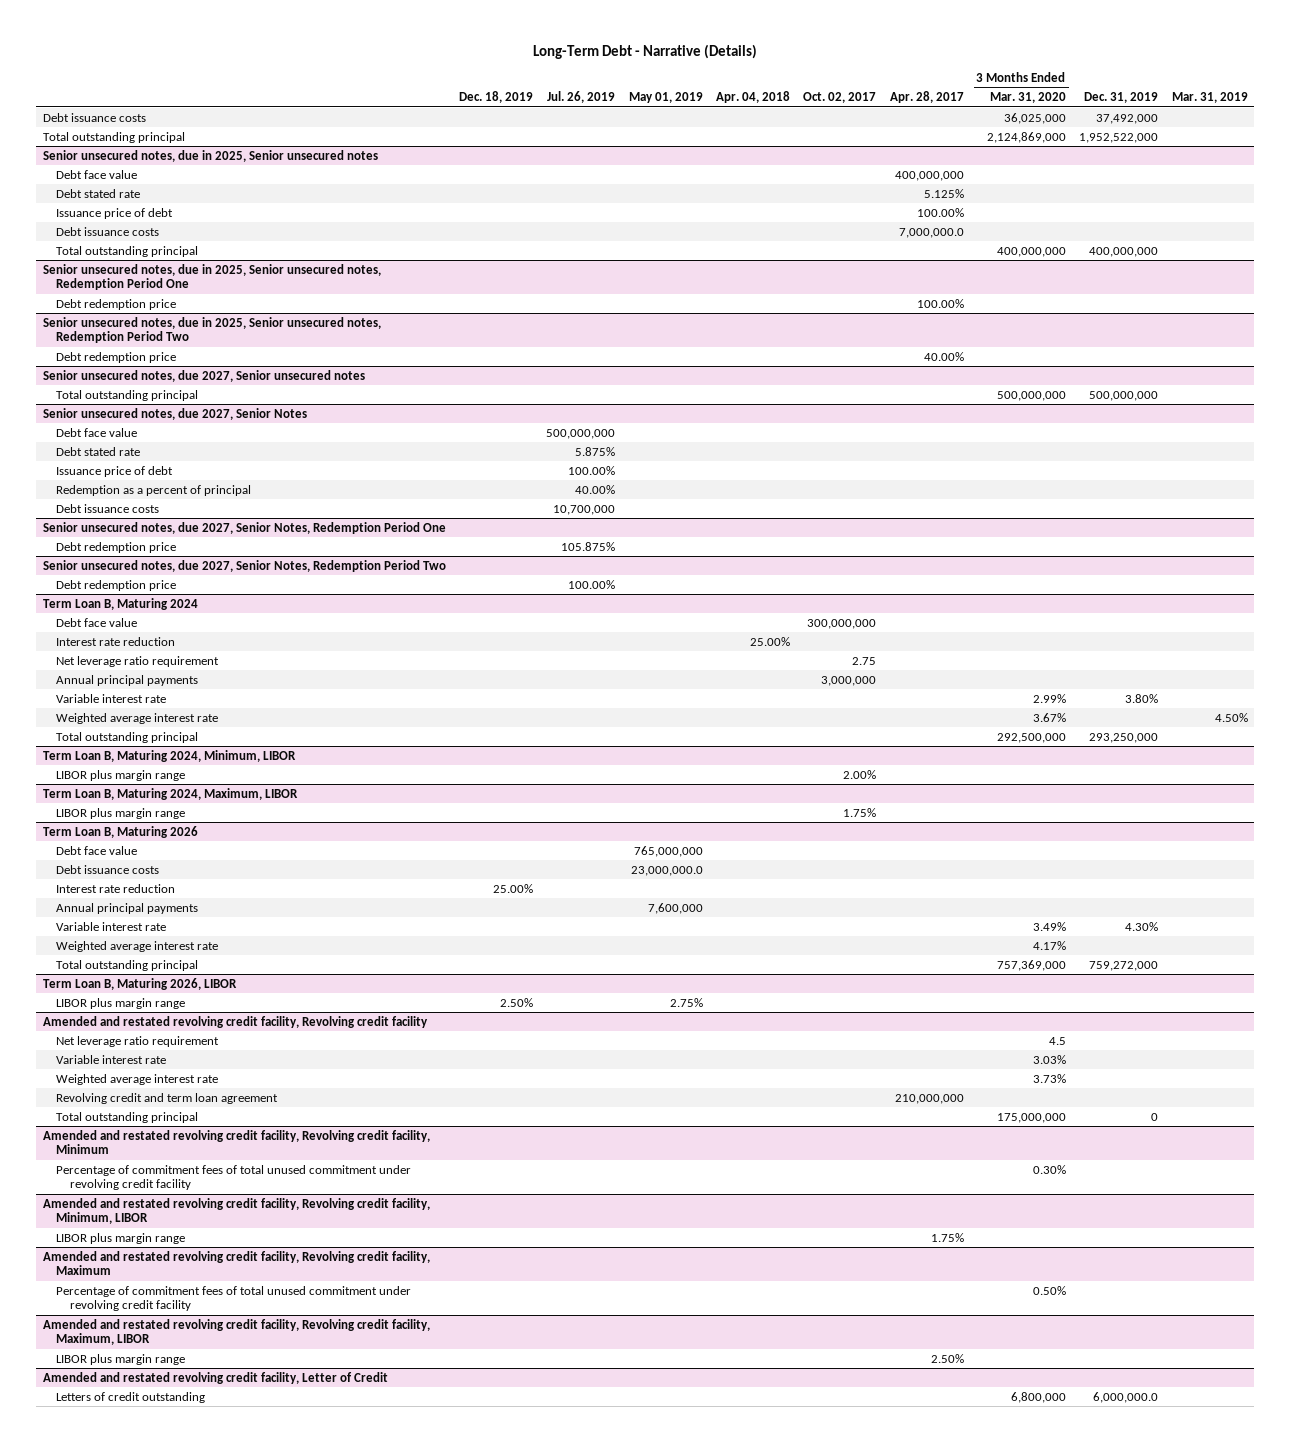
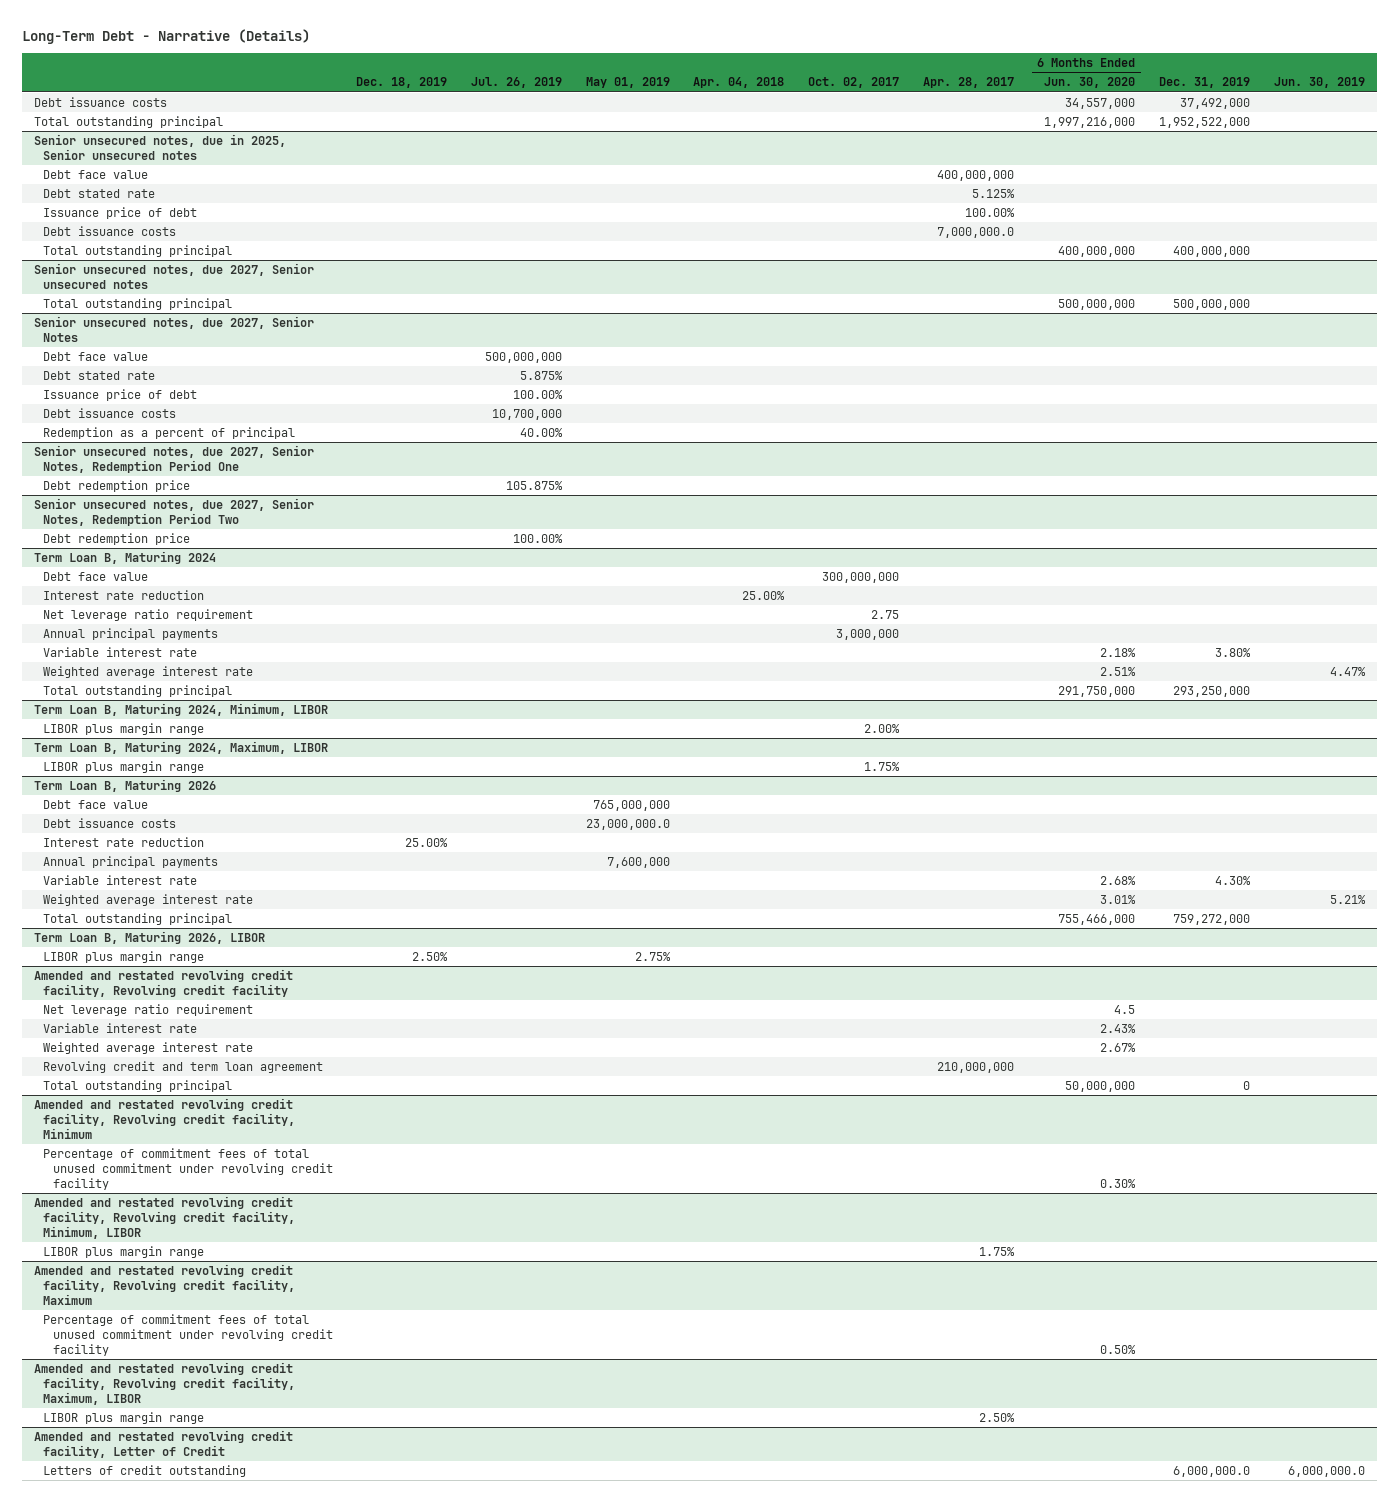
- | Dec. 18, 2019 | Jul. 26, 2019 | May 01, 2019 | Apr. 04, 2018 | Oct. 02, 2017 | Apr. 28, 2017 | 3 Months Ended Mar. 31, 2020 | Dec. 31, 2019 | Mar. 31, 2019
+ | Dec. 18, 2019 | Jul. 26, 2019 | May 01, 2019 | Apr. 04, 2018 | Oct. 02, 2017 | Apr. 28, 2017 | 6 Months Ended Jun. 30, 2020 | Dec. 31, 2019 | Jun. 30, 2019
- Senior unsecured notes, due in 2025, Senior unsecured notes, Redemption Period One
- Debt redemption price | | | | | | 100.00% | | |
- Senior unsecured notes, due in 2025, Senior unsecured notes, Redemption Period Two
- Debt redemption price | | | | | | 40.00% | | |
@ Senior unsecured notes, due 2027, Senior Notes
moved down: Redemption as a percent of principal | | 40.00% | | | | | | |

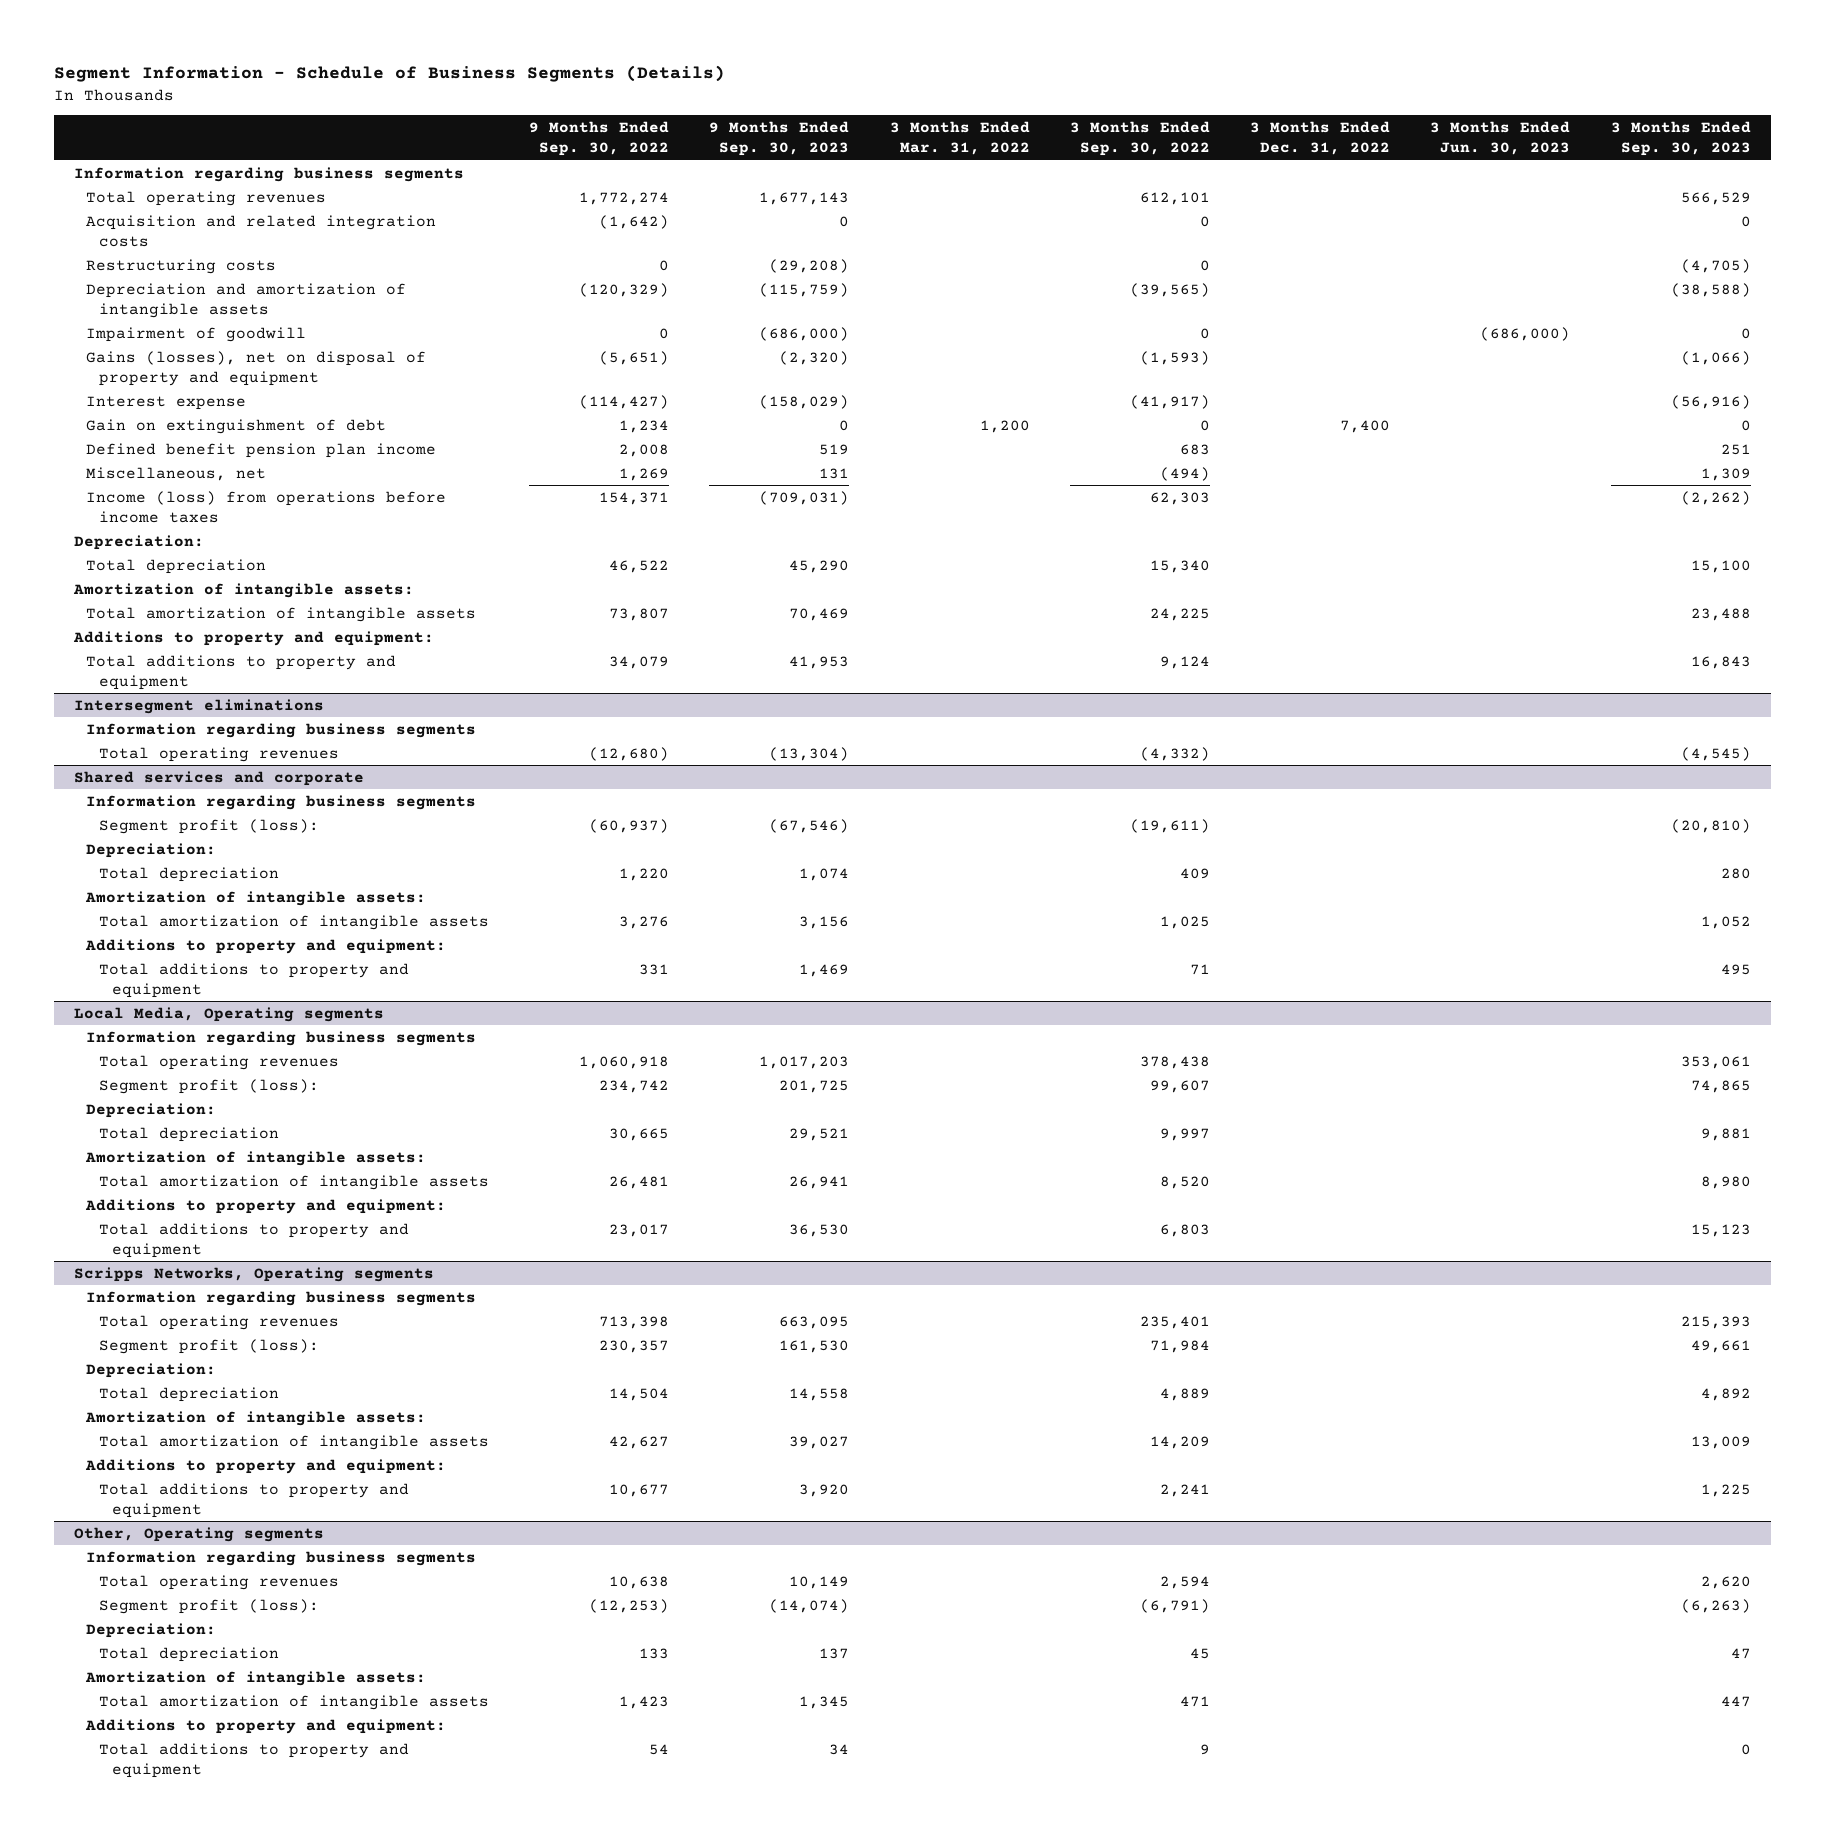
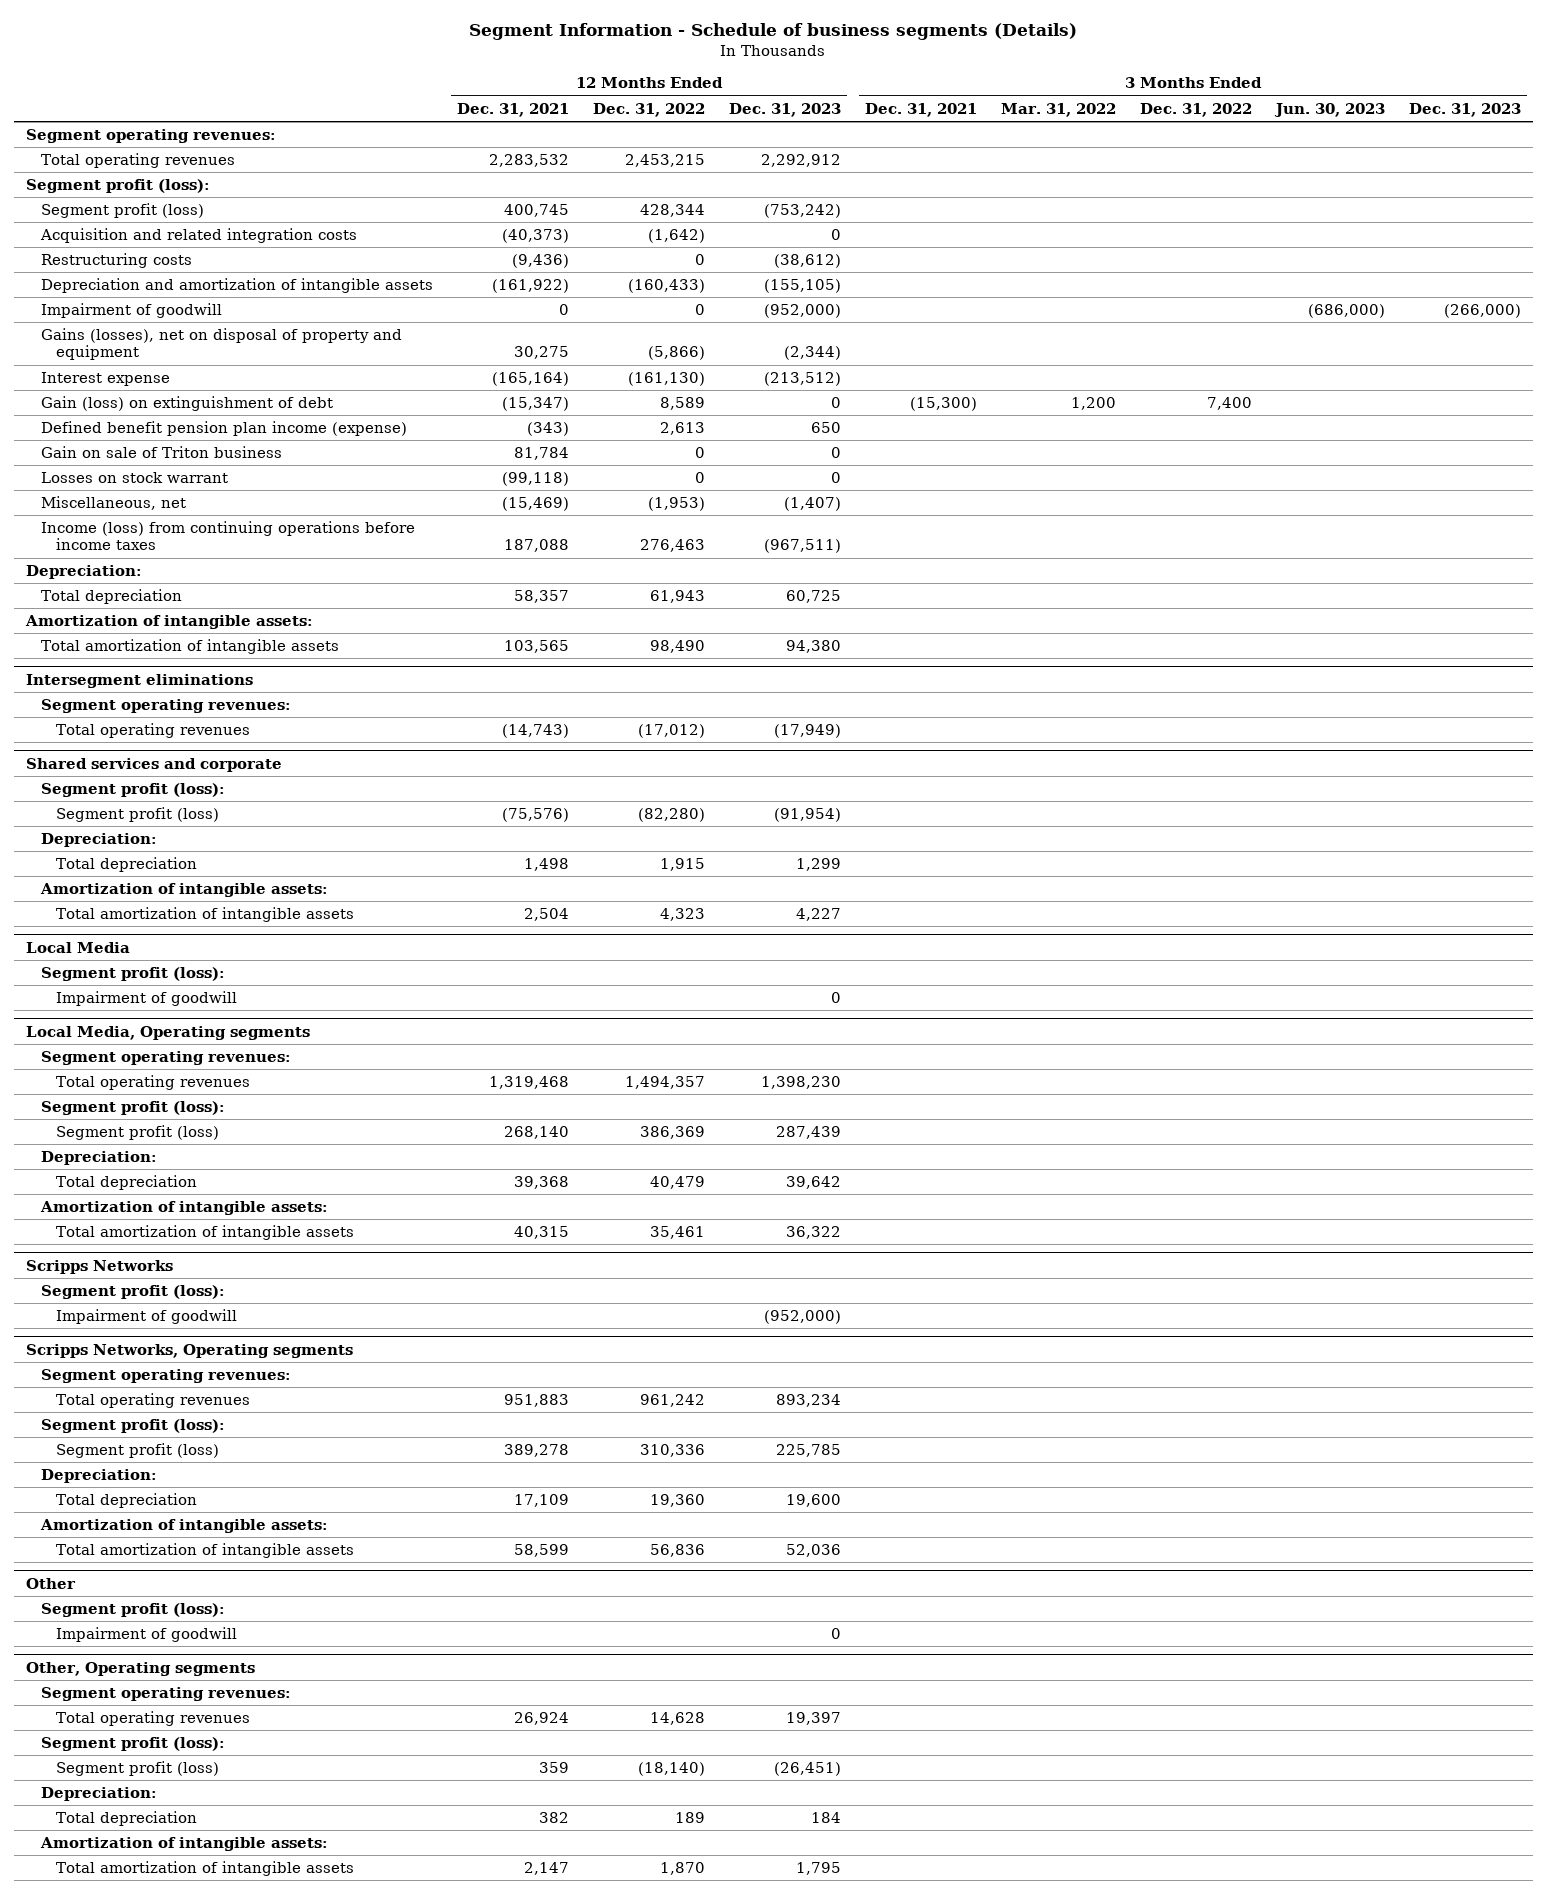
- Segment Information - Schedule of Business Segments (Details)
+ Segment Information - Schedule of business segments (Details)
- | 9 Months Ended Sep. 30, 2022 | 9 Months Ended Sep. 30, 2023 | 3 Months Ended Mar. 31, 2022 | 3 Months Ended Sep. 30, 2022 | 3 Months Ended Dec. 31, 2022 | 3 Months Ended Jun. 30, 2023 | 3 Months Ended Sep. 30, 2023
+ | 12 Months Ended Dec. 31, 2021 | 12 Months Ended Dec. 31, 2022 | 12 Months Ended Dec. 31, 2023 | 3 Months Ended Dec. 31, 2021 | 3 Months Ended Mar. 31, 2022 | 3 Months Ended Dec. 31, 2022 | 3 Months Ended Jun. 30, 2023 | 3 Months Ended Dec. 31, 2023
- Information regarding business segments
+ Segment operating revenues:
+ Segment profit (loss):
+ Segment profit (loss) | 400,745 | 428,344 | (753,242) | | | | |
- Gain on extinguishment of debt | 1,234 | 0 | 1,200 | 0 | 7,400 | | 0
- Defined benefit pension plan income | 2,008 | 519 | | 683 | | | 251
+ Gain (loss) on extinguishment of debt | (15,347) | 8,589 | 0 | (15,300) | 1,200 | 7,400 | |
+ Defined benefit pension plan income (expense) | (343) | 2,613 | 650 | | | | |
+ Gain on sale of Triton business | 81,784 | 0 | 0 | | | | |
+ Losses on stock warrant | (99,118) | 0 | 0 | | | | |
- Income (loss) from operations before income taxes | 154,371 | (709,031) | | 62,303 | | | (2,262)
+ Income (loss) from continuing operations before income taxes | 187,088 | 276,463 | (967,511) | | | | |
- Additions to property and equipment:
- Total additions to property and equipment | 34,079 | 41,953 | | 9,124 | | | 16,843
@ Intersegment eliminations
- Information regarding business segments
+ Segment operating revenues:
@ Shared services and corporate
- Information regarding business segments
+ Segment profit (loss) | (75,576) | (82,280) | (91,954) | | | | |
- Additions to property and equipment:
- Total additions to property and equipment | 331 | 1,469 | | 71 | | | 495
+ Local Media
+ Segment profit (loss):
+ Impairment of goodwill | | | 0 | | | | |
@ Local Media, Operating segments
- Information regarding business segments
+ Segment operating revenues:
+ Segment profit (loss) | 268,140 | 386,369 | 287,439 | | | | |
- Additions to property and equipment:
- Total additions to property and equipment | 23,017 | 36,530 | | 6,803 | | | 15,123
+ Scripps Networks
+ Segment profit (loss):
+ Impairment of goodwill | | | (952,000) | | | | |
@ Scripps Networks, Operating segments
- Information regarding business segments
+ Segment operating revenues:
+ Segment profit (loss) | 389,278 | 310,336 | 225,785 | | | | |
- Additions to property and equipment:
- Total additions to property and equipment | 10,677 | 3,920 | | 2,241 | | | 1,225
+ Other
+ Segment profit (loss):
+ Impairment of goodwill | | | 0 | | | | |
@ Other, Operating segments
- Information regarding business segments
+ Segment operating revenues:
+ Segment profit (loss) | 359 | (18,140) | (26,451) | | | | |
- Additions to property and equipment:
- Total additions to property and equipment | 54 | 34 | | 9 | | | 0

